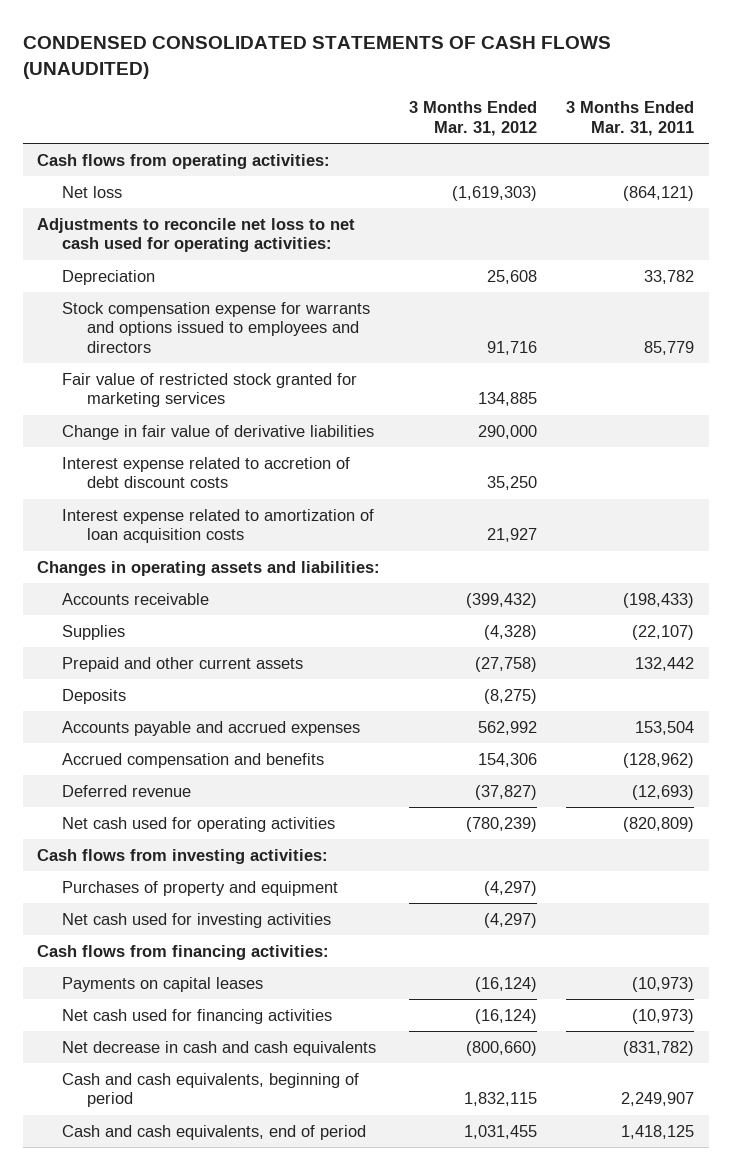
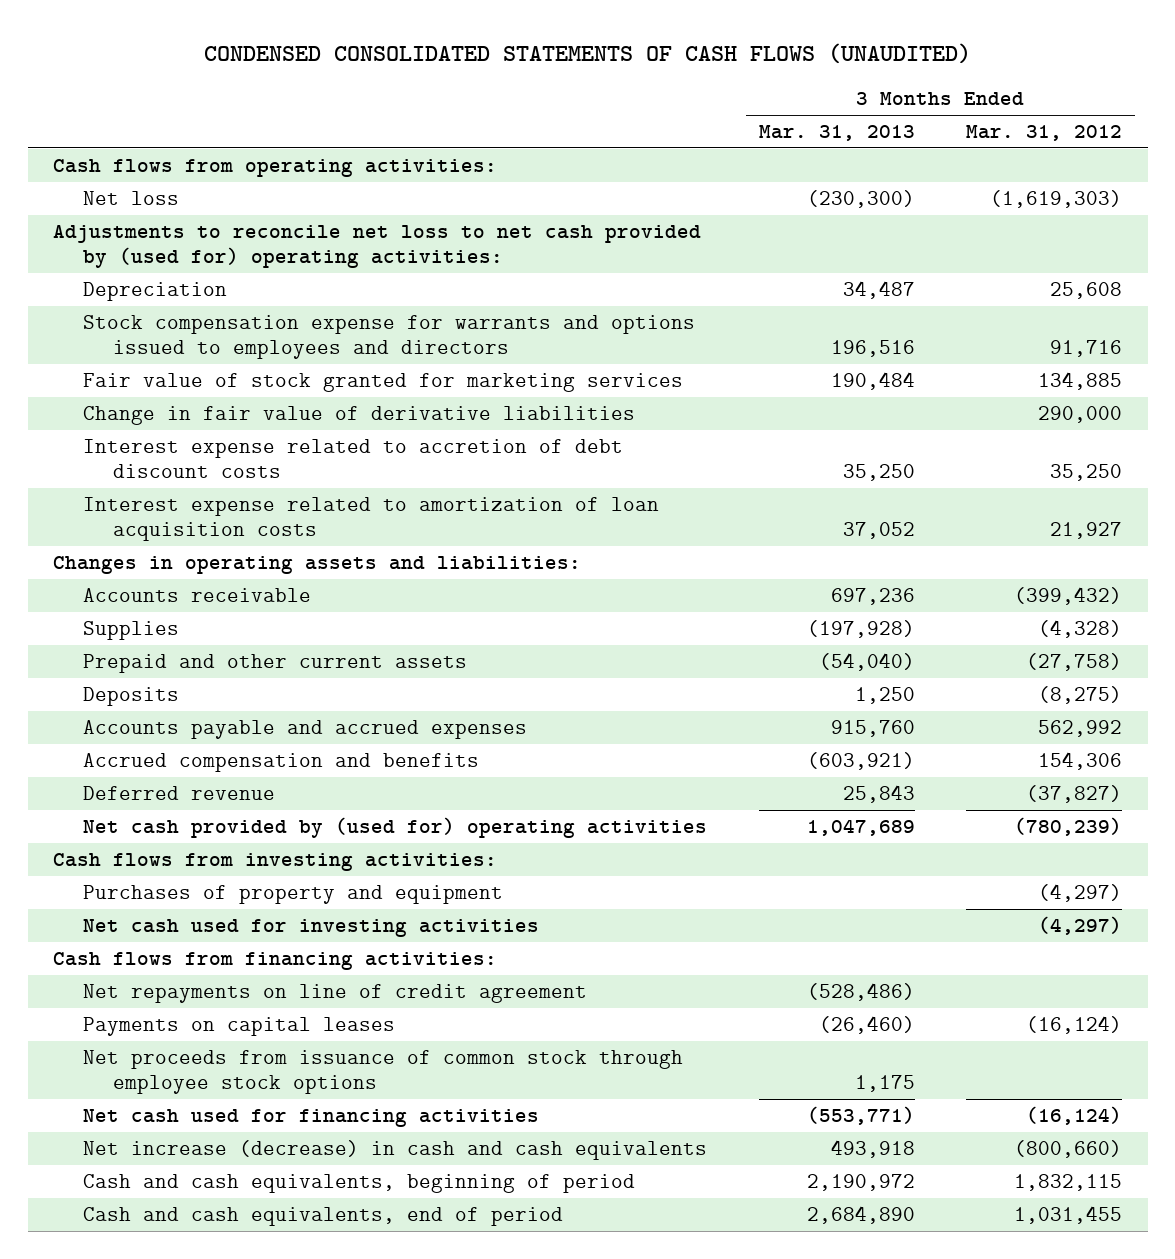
- | 3 Months Ended Mar. 31, 2012 | 3 Months Ended Mar. 31, 2011
+ | 3 Months Ended Mar. 31, 2013 | 3 Months Ended Mar. 31, 2012
- Adjustments to reconcile net loss to net cash used for operating activities:
+ Adjustments to reconcile net loss to net cash provided by (used for) operating activities:
- Fair value of restricted stock granted for marketing services | 134,885 |
+ Fair value of stock granted for marketing services | 190,484 | 134,885
- Net cash used for operating activities | (780,239) | (820,809)
+ Net cash provided by (used for) operating activities | 1,047,689 | (780,239)
+ Net repayments on line of credit agreement | (528,486) |
+ Net proceeds from issuance of common stock through employee stock options | 1,175 |
- Net decrease in cash and cash equivalents | (800,660) | (831,782)
+ Net increase (decrease) in cash and cash equivalents | 493,918 | (800,660)

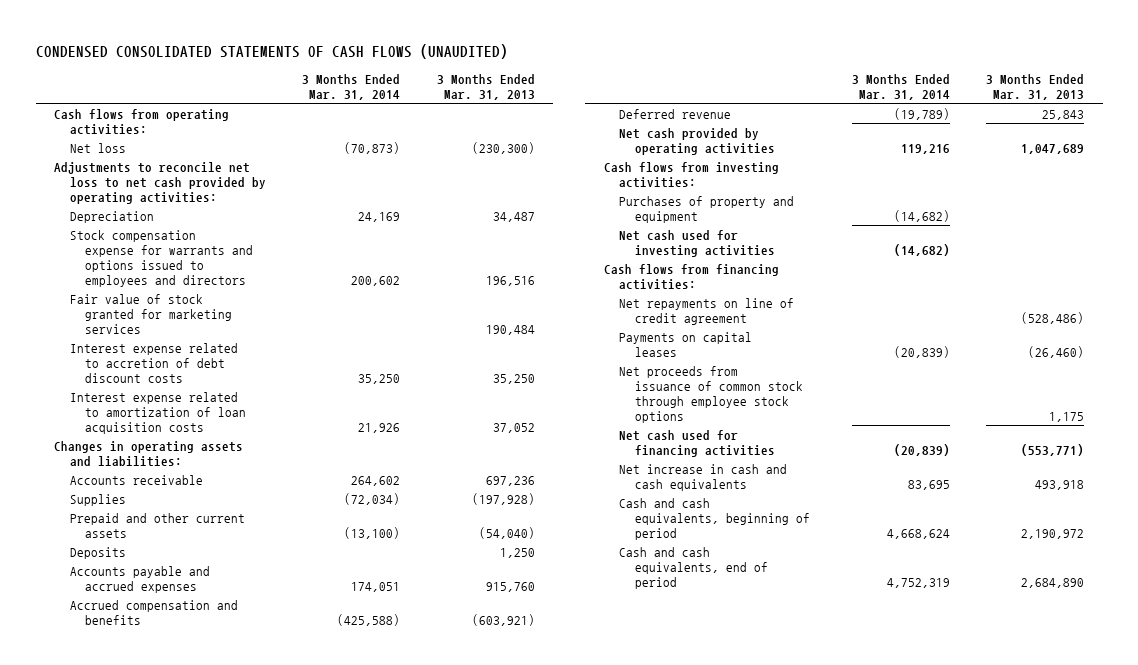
- | 3 Months Ended Mar. 31, 2013 | 3 Months Ended Mar. 31, 2012
+ | 3 Months Ended Mar. 31, 2014 | 3 Months Ended Mar. 31, 2013
- Adjustments to reconcile net loss to net cash provided by (used for) operating activities:
+ Adjustments to reconcile net loss to net cash provided by operating activities:
- Change in fair value of derivative liabilities | | 290,000
- Net cash provided by (used for) operating activities | 1,047,689 | (780,239)
+ Net cash provided by operating activities | 119,216 | 1,047,689
- Net increase (decrease) in cash and cash equivalents | 493,918 | (800,660)
+ Net increase in cash and cash equivalents | 83,695 | 493,918

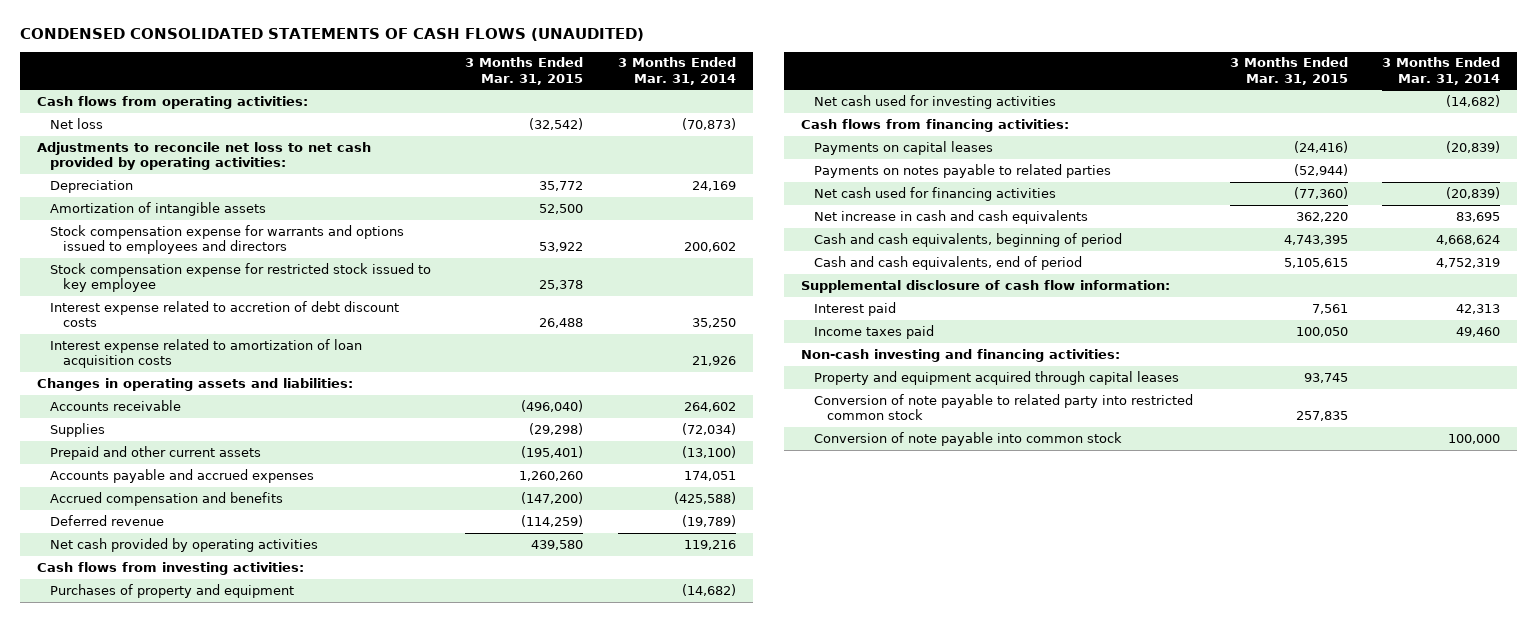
- | 3 Months Ended Mar. 31, 2014 | 3 Months Ended Mar. 31, 2013
+ | 3 Months Ended Mar. 31, 2015 | 3 Months Ended Mar. 31, 2014
+ Amortization of intangible assets | 52,500 |
- Fair value of stock granted for marketing services | | 190,484
+ Stock compensation expense for restricted stock issued to key employee | 25,378 |
- Deposits | | 1,250
- Net repayments on line of credit agreement | | (528,486)
- Net proceeds from issuance of common stock through employee stock options | | 1,175
+ Payments on notes payable to related parties | (52,944) |
+ Supplemental disclosure of cash flow information:
+ Interest paid | 7,561 | 42,313
+ Income taxes paid | 100,050 | 49,460
+ Non-cash investing and financing activities:
+ Property and equipment acquired through capital leases | 93,745 |
+ Conversion of note payable to related party into restricted common stock | 257,835 |
+ Conversion of note payable into common stock | | 100,000

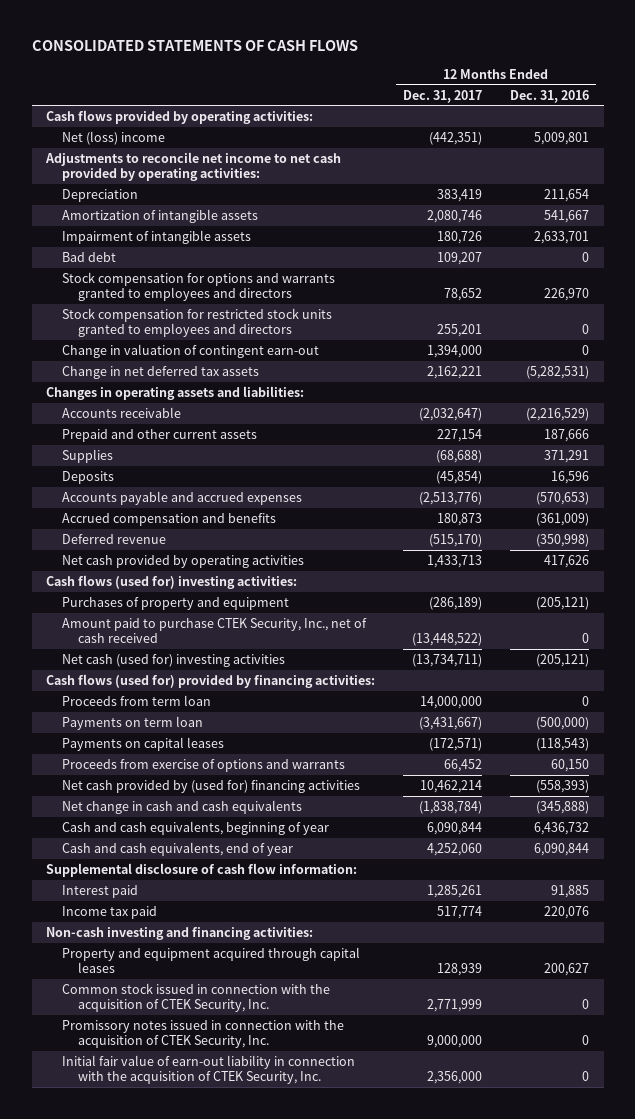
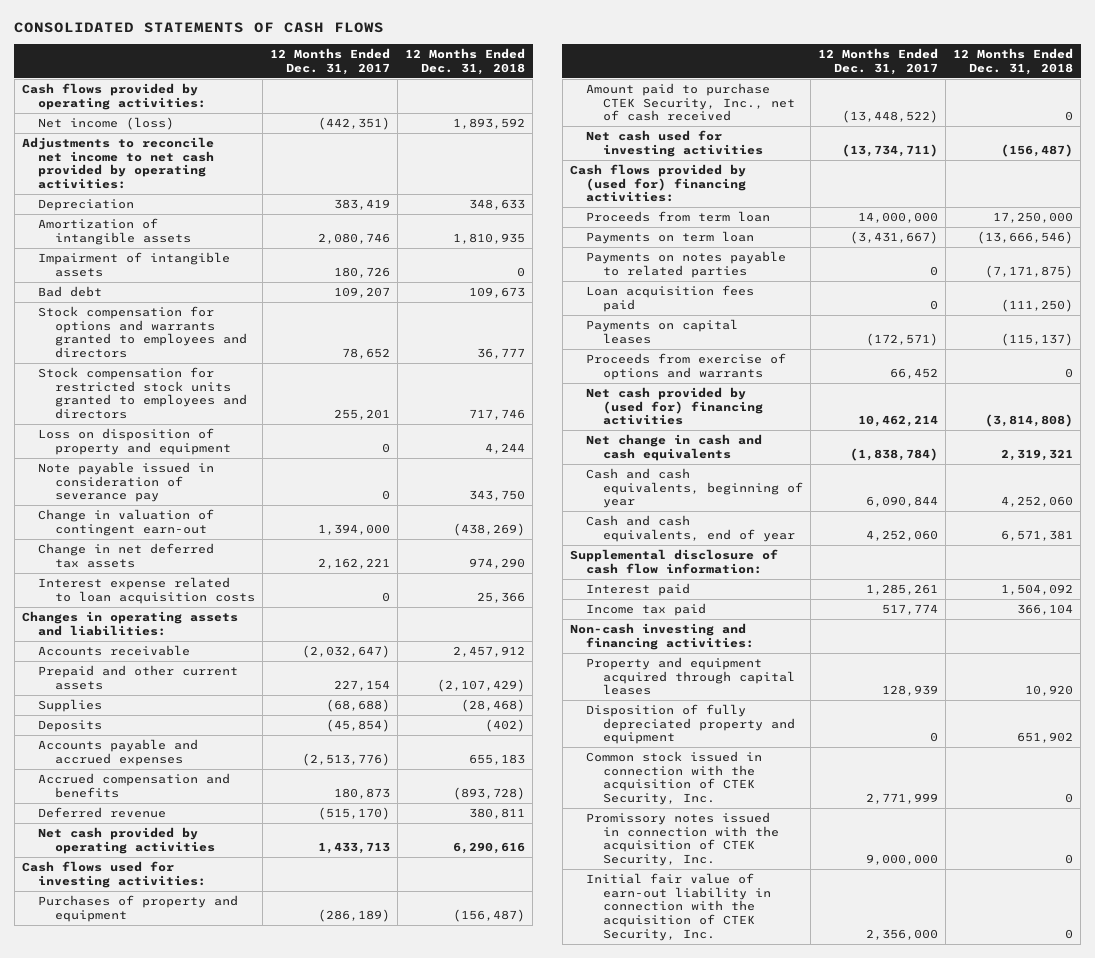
- | 12 Months Ended Dec. 31, 2017 | 12 Months Ended Dec. 31, 2016
+ | 12 Months Ended Dec. 31, 2017 | 12 Months Ended Dec. 31, 2018
- Net (loss) income | (442,351) | 5,009,801
+ Net income (loss) | (442,351) | 1,893,592
+ Loss on disposition of property and equipment | 0 | 4,244
+ Note payable issued in consideration of severance pay | 0 | 343,750
+ Interest expense related to loan acquisition costs | 0 | 25,366
- Cash flows (used for) investing activities:
+ Cash flows used for investing activities:
- Net cash (used for) investing activities | (13,734,711) | (205,121)
- Cash flows (used for) provided by financing activities:
+ Net cash used for investing activities | (13,734,711) | (156,487)
+ Cash flows provided by (used for) financing activities:
+ Payments on notes payable to related parties | 0 | (7,171,875)
+ Loan acquisition fees paid | 0 | (111,250)
+ Disposition of fully depreciated property and equipment | 0 | 651,902

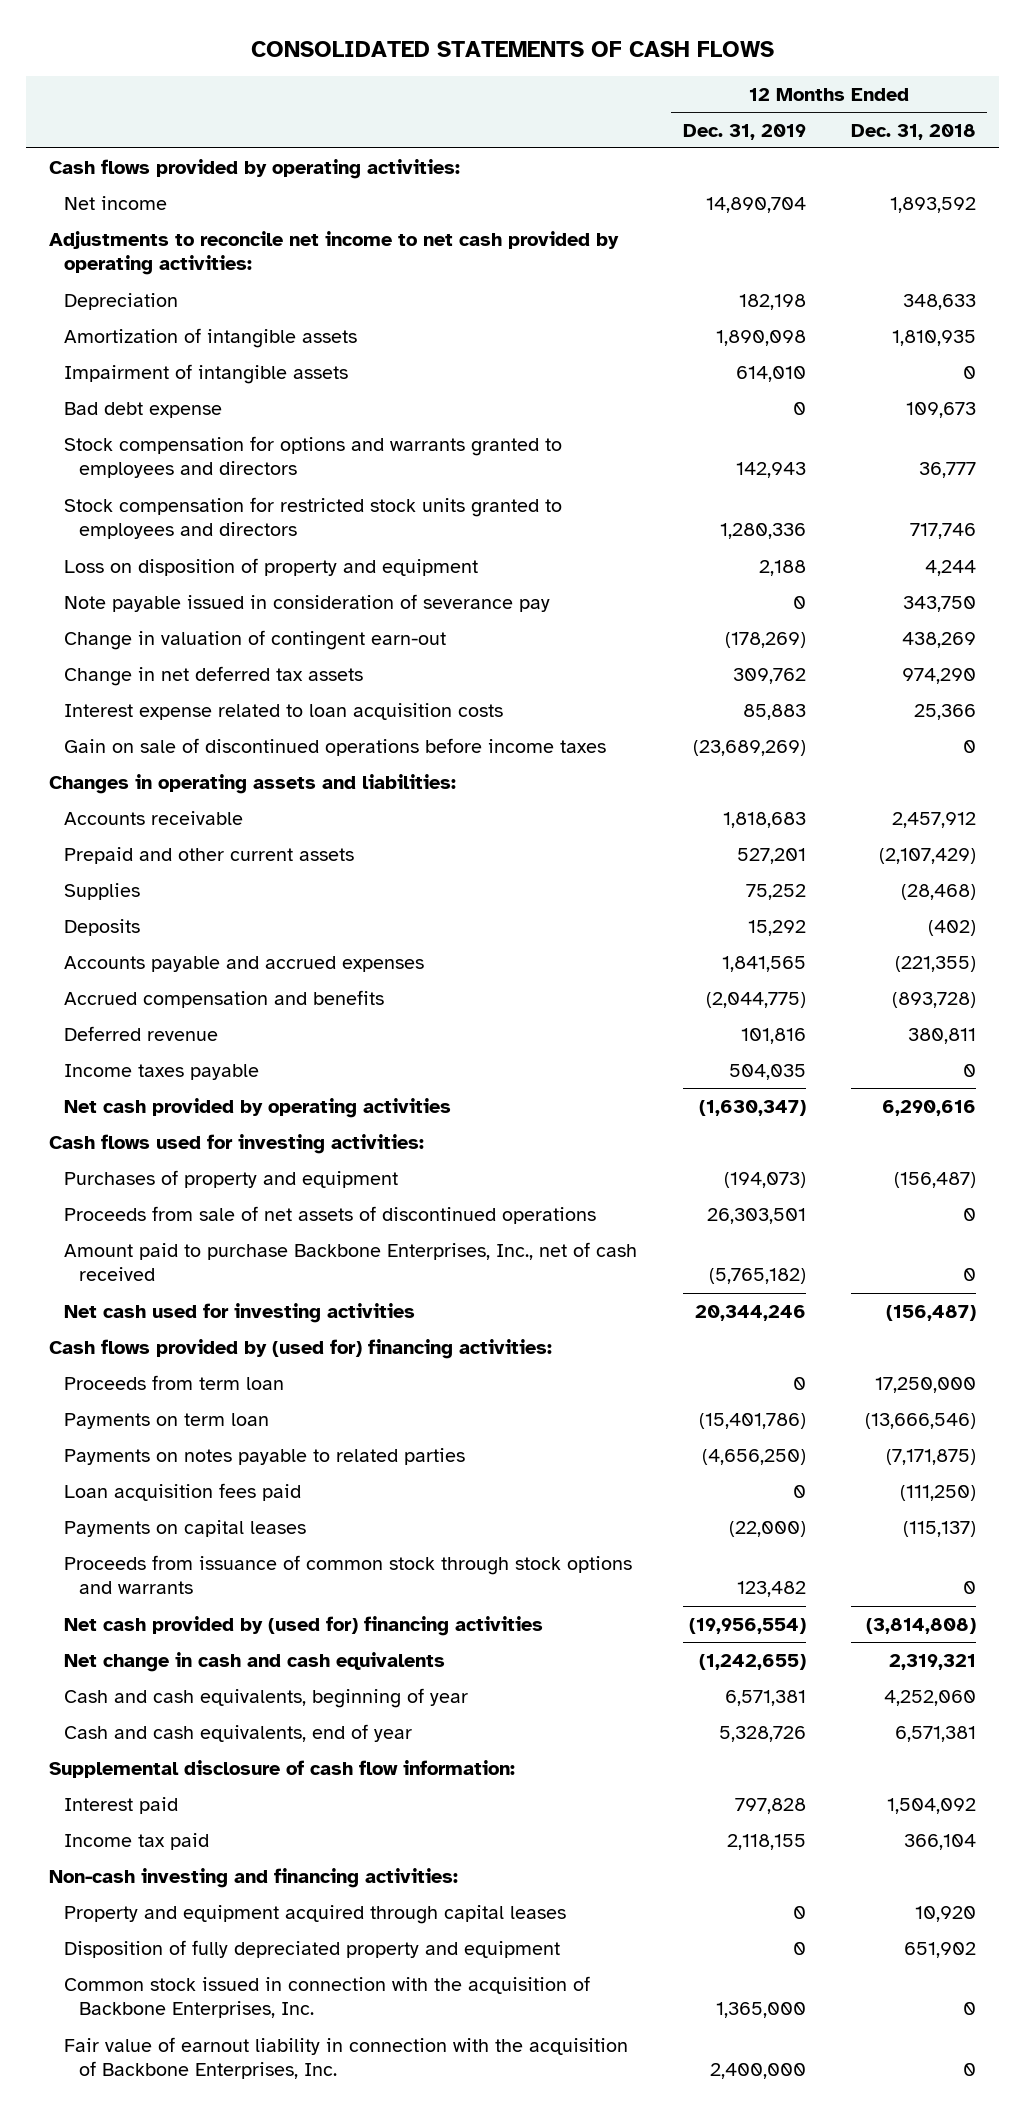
- | 12 Months Ended Dec. 31, 2017 | 12 Months Ended Dec. 31, 2018
+ | 12 Months Ended Dec. 31, 2019 | 12 Months Ended Dec. 31, 2018
- Net income (loss) | (442,351) | 1,893,592
+ Net income | 14,890,704 | 1,893,592
- Bad debt | 109,207 | 109,673
+ Bad debt expense | 0 | 109,673
- Change in valuation of contingent earn-out | 1,394,000 | (438,269)
+ Change in valuation of contingent earn-out | (178,269) | 438,269
+ Gain on sale of discontinued operations before income taxes | (23,689,269) | 0
- Accounts payable and accrued expenses | (2,513,776) | 655,183
+ Accounts payable and accrued expenses | 1,841,565 | (221,355)
+ Income taxes payable | 504,035 | 0
- Amount paid to purchase CTEK Security, Inc., net of cash received | (13,448,522) | 0
+ Proceeds from sale of net assets of discontinued operations | 26,303,501 | 0
+ Amount paid to purchase Backbone Enterprises, Inc., net of cash received | (5,765,182) | 0
- Proceeds from exercise of options and warrants | 66,452 | 0
+ Proceeds from issuance of common stock through stock options and warrants | 123,482 | 0
- Common stock issued in connection with the acquisition of CTEK Security, Inc. | 2,771,999 | 0
- Promissory notes issued in connection with the acquisition of CTEK Security, Inc. | 9,000,000 | 0
- Initial fair value of earn-out liability in connection with the acquisition of CTEK Security, Inc. | 2,356,000 | 0
+ Common stock issued in connection with the acquisition of Backbone Enterprises, Inc. | 1,365,000 | 0
+ Fair value of earnout liability in connection with the acquisition of Backbone Enterprises, Inc. | 2,400,000 | 0

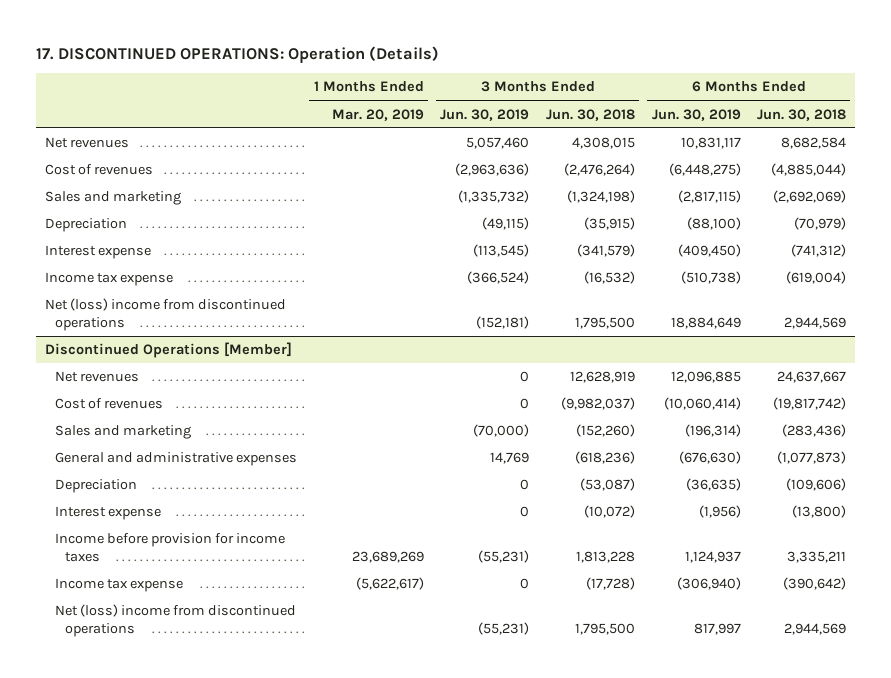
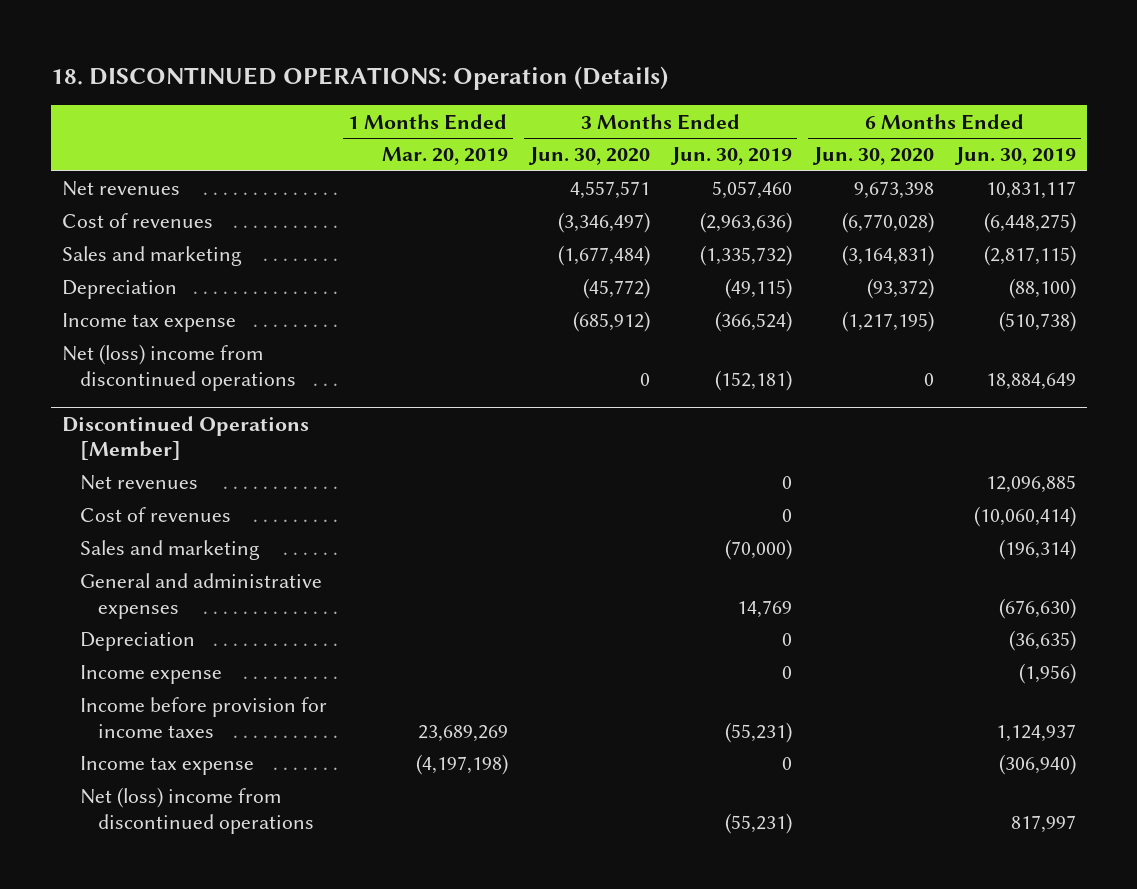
- 17. DISCONTINUED OPERATIONS: Operation (Details)
+ 18. DISCONTINUED OPERATIONS: Operation (Details)
- | 1 Months Ended Mar. 20, 2019 | 3 Months Ended Jun. 30, 2019 | 3 Months Ended Jun. 30, 2018 | 6 Months Ended Jun. 30, 2019 | 6 Months Ended Jun. 30, 2018
+ | 1 Months Ended Mar. 20, 2019 | 3 Months Ended Jun. 30, 2020 | 3 Months Ended Jun. 30, 2019 | 6 Months Ended Jun. 30, 2020 | 6 Months Ended Jun. 30, 2019
- Interest expense | | (113,545) | (341,579) | (409,450) | (741,312)
@ Discontinued Operations [Member]
- Interest expense | | 0 | (10,072) | (1,956) | (13,800)
+ Income expense | | | 0 | | (1,956)
- Income tax expense | (5,622,617) | 0 | (17,728) | (306,940) | (390,642)
+ Income tax expense | (4,197,198) | | 0 | | (306,940)

